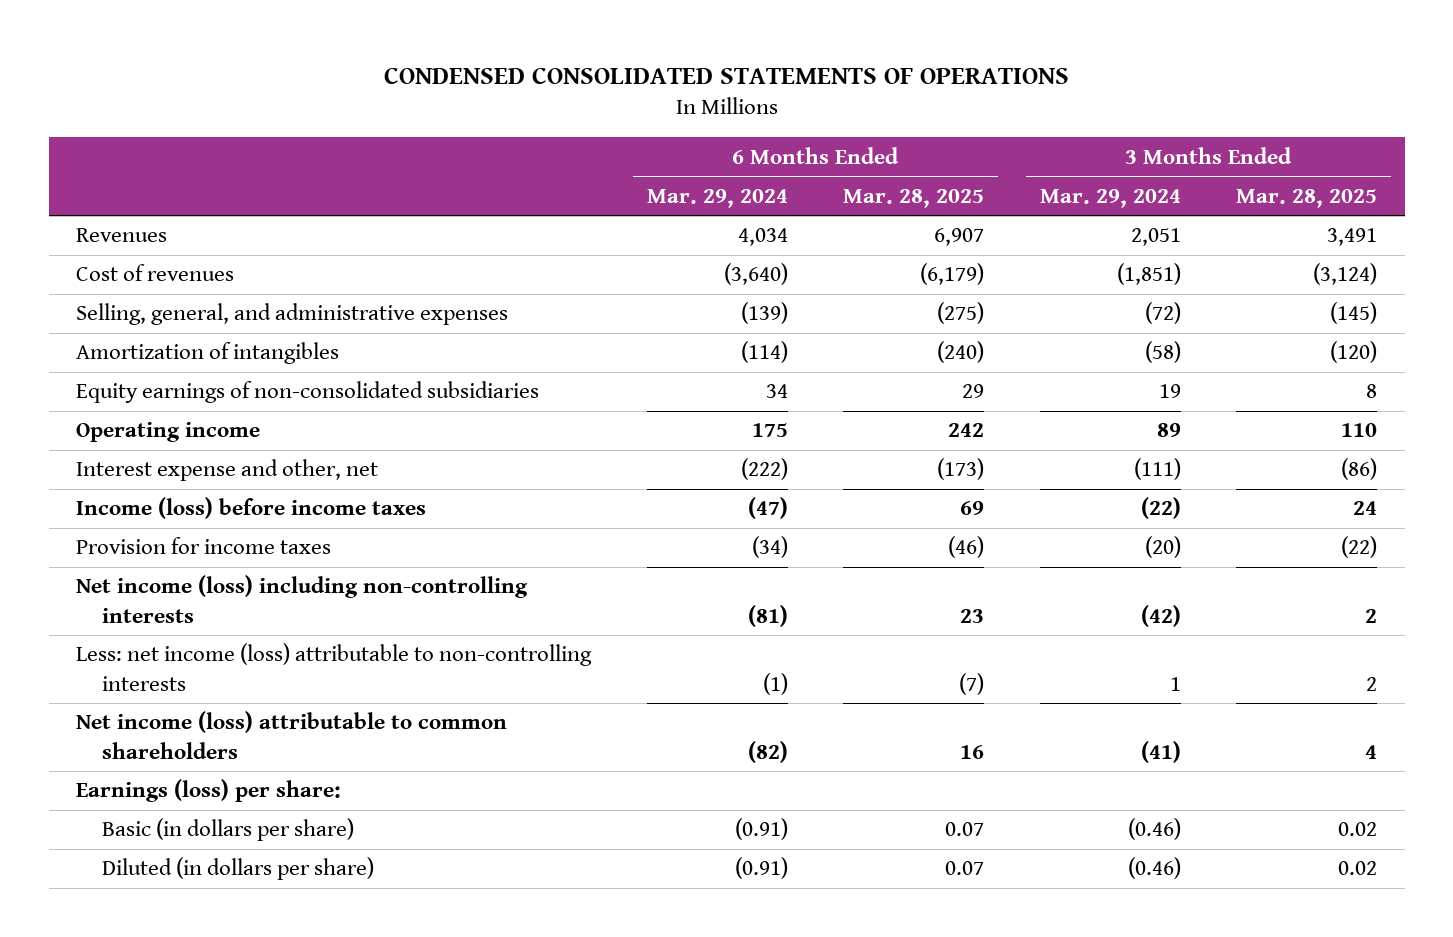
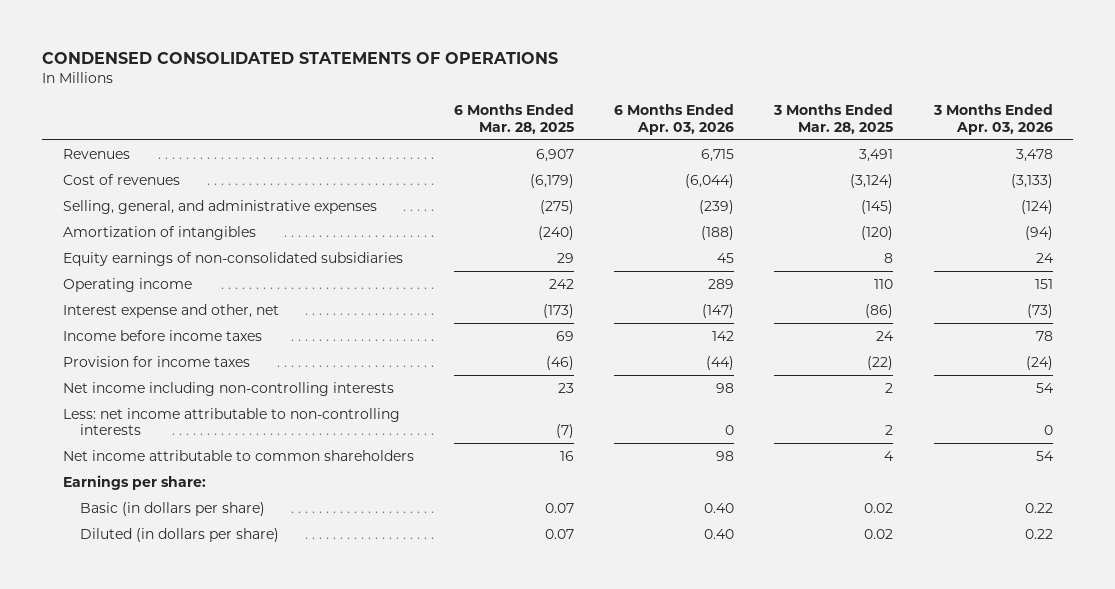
- | 6 Months Ended Mar. 29, 2024 | 6 Months Ended Mar. 28, 2025 | 3 Months Ended Mar. 29, 2024 | 3 Months Ended Mar. 28, 2025
+ | 6 Months Ended Mar. 28, 2025 | 6 Months Ended Apr. 03, 2026 | 3 Months Ended Mar. 28, 2025 | 3 Months Ended Apr. 03, 2026
- Income (loss) before income taxes | (47) | 69 | (22) | 24
+ Income before income taxes | 69 | 142 | 24 | 78
- Net income (loss) including non-controlling interests | (81) | 23 | (42) | 2
- Less: net income (loss) attributable to non-controlling interests | (1) | (7) | 1 | 2
- Net income (loss) attributable to common shareholders | (82) | 16 | (41) | 4
- Earnings (loss) per share:
+ Net income including non-controlling interests | 23 | 98 | 2 | 54
+ Less: net income attributable to non-controlling interests | (7) | 0 | 2 | 0
+ Net income attributable to common shareholders | 16 | 98 | 4 | 54
+ Earnings per share:

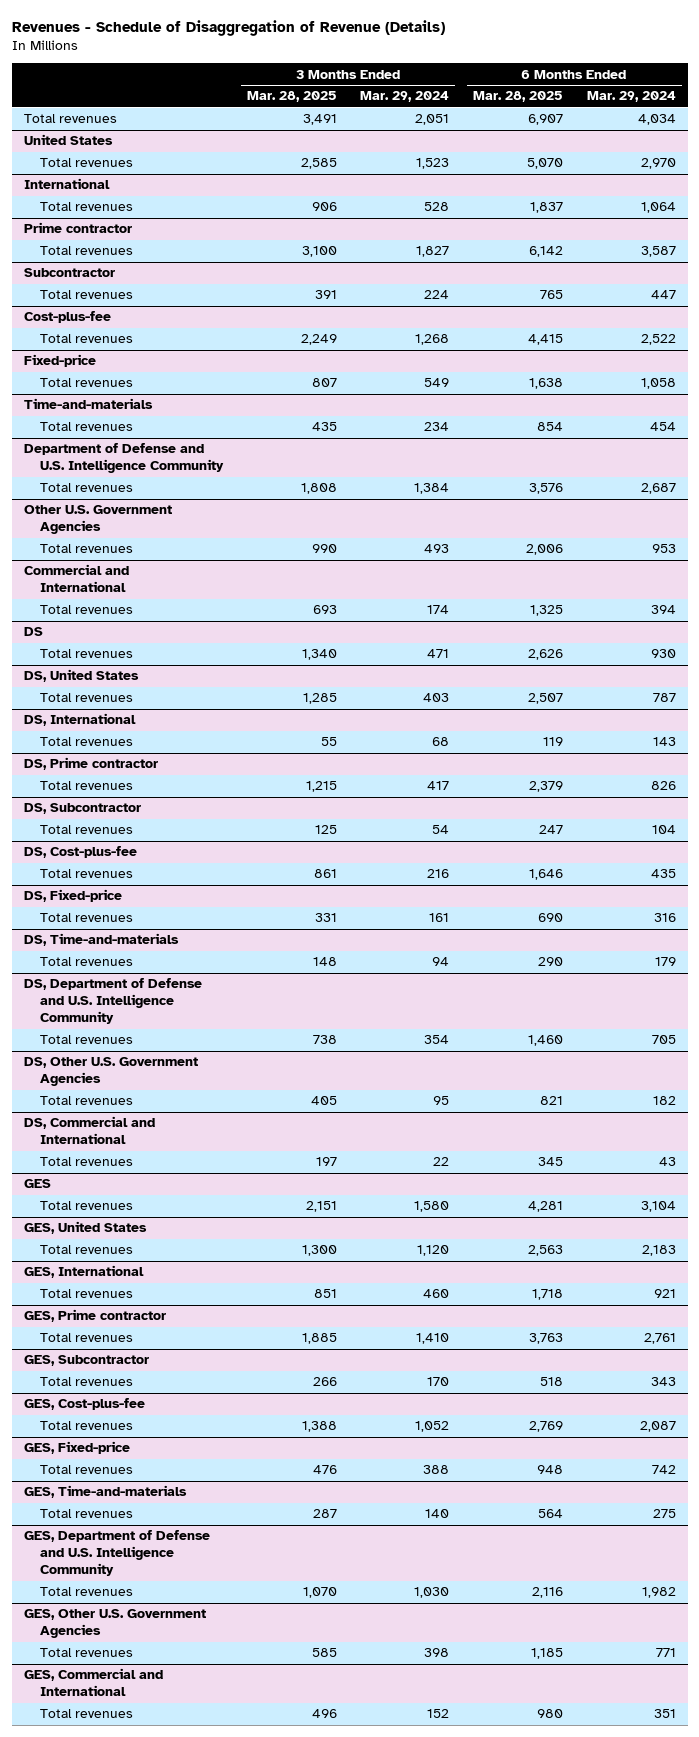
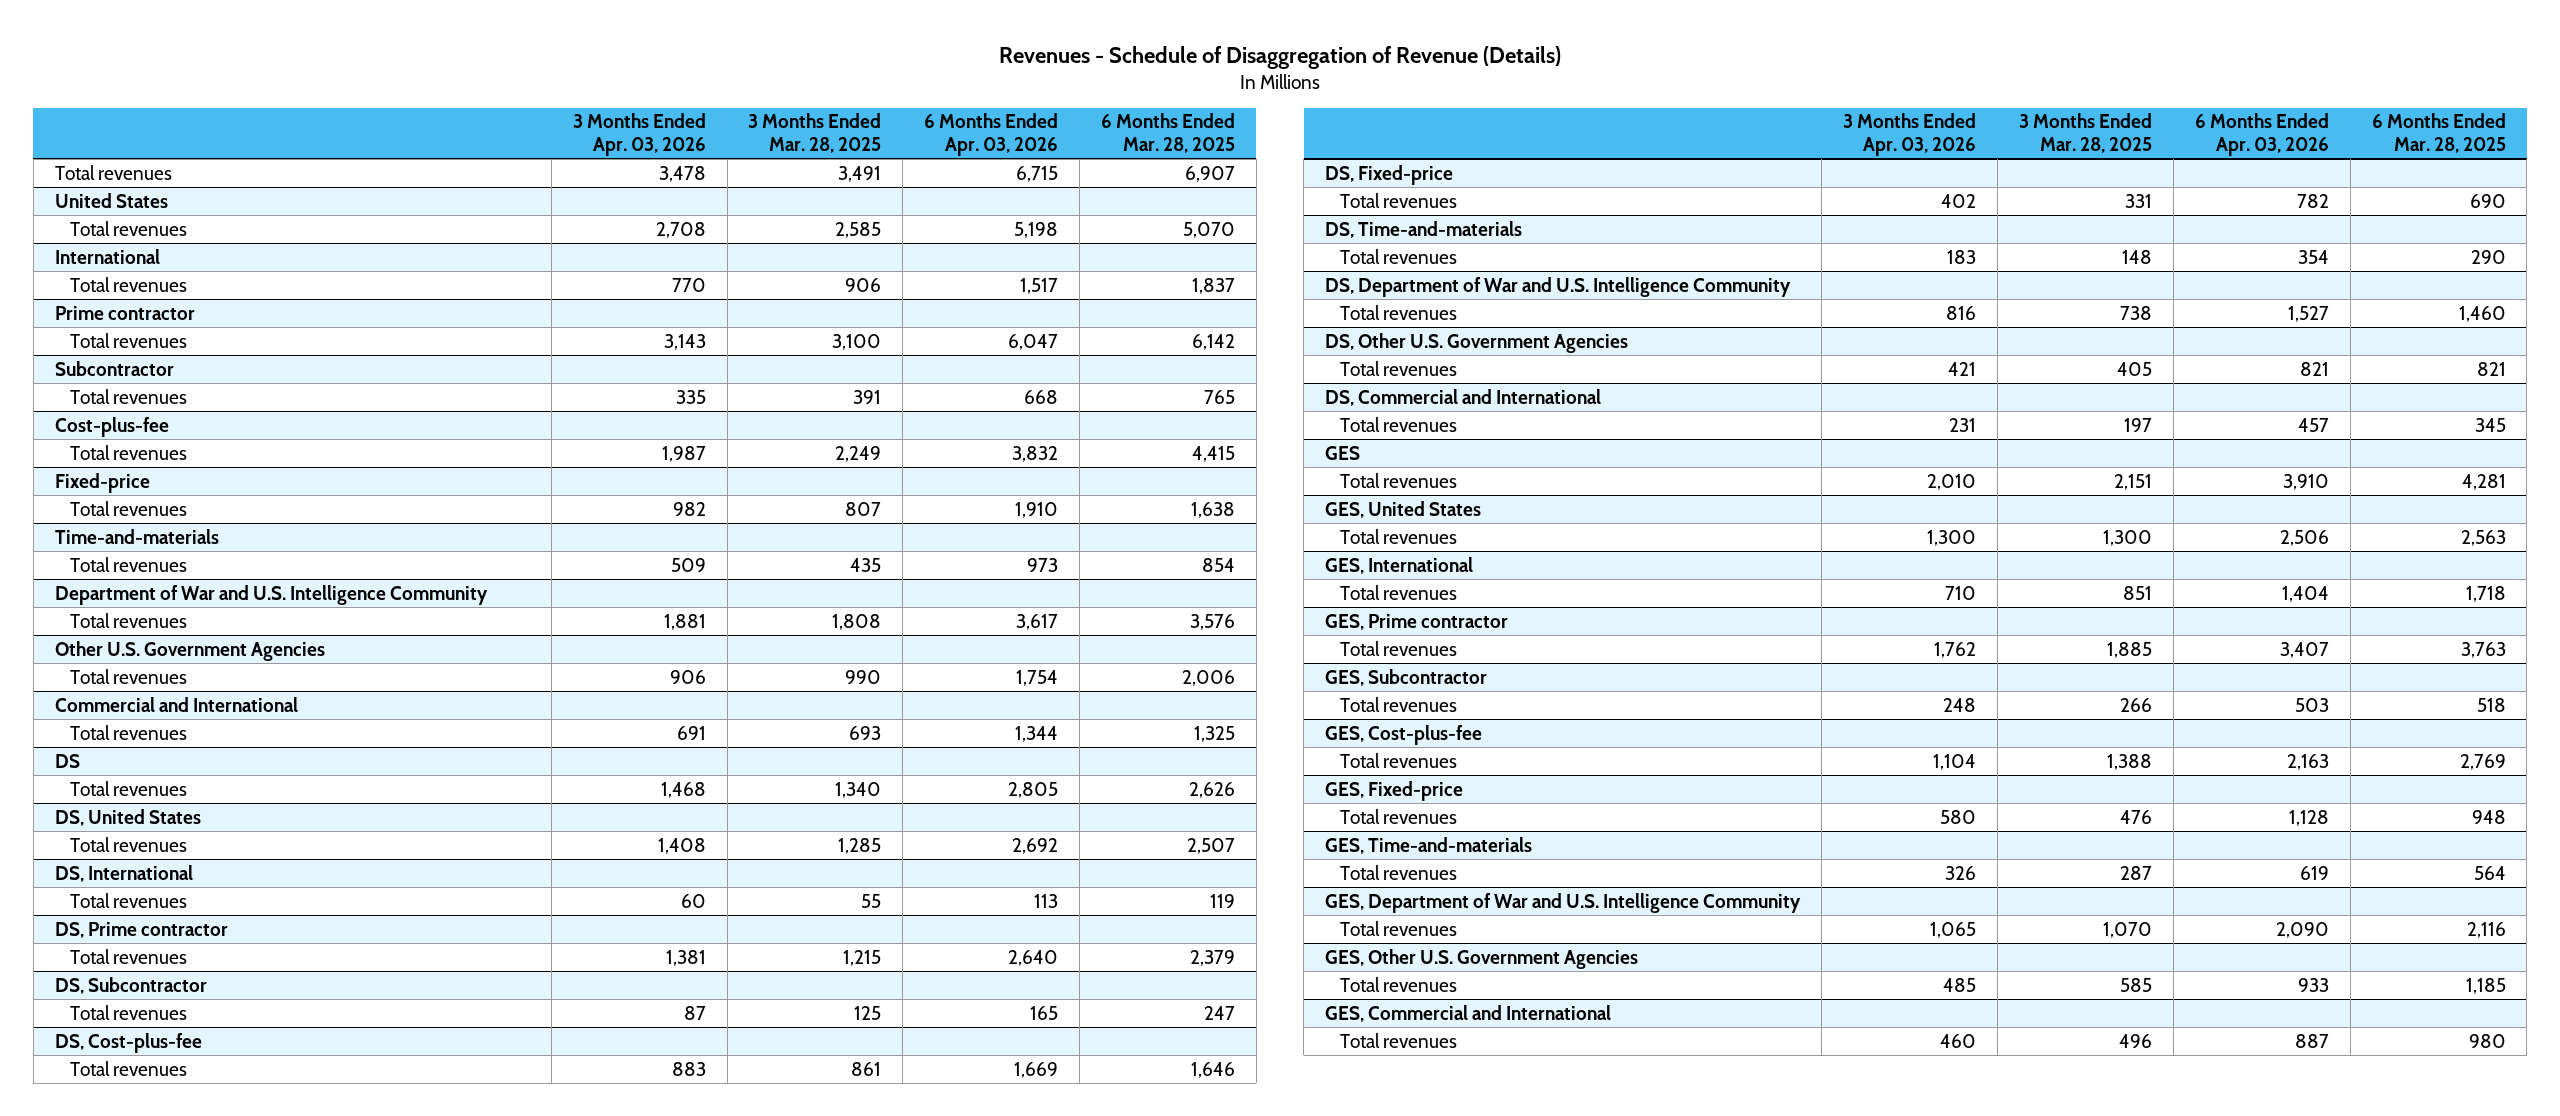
- | 3 Months Ended Mar. 28, 2025 | 3 Months Ended Mar. 29, 2024 | 6 Months Ended Mar. 28, 2025 | 6 Months Ended Mar. 29, 2024
+ | 3 Months Ended Apr. 03, 2026 | 3 Months Ended Mar. 28, 2025 | 6 Months Ended Apr. 03, 2026 | 6 Months Ended Mar. 28, 2025
- Department of Defense and U.S. Intelligence Community
+ Department of War and U.S. Intelligence Community
- DS, Department of Defense and U.S. Intelligence Community
+ DS, Department of War and U.S. Intelligence Community
- GES, Department of Defense and U.S. Intelligence Community
+ GES, Department of War and U.S. Intelligence Community

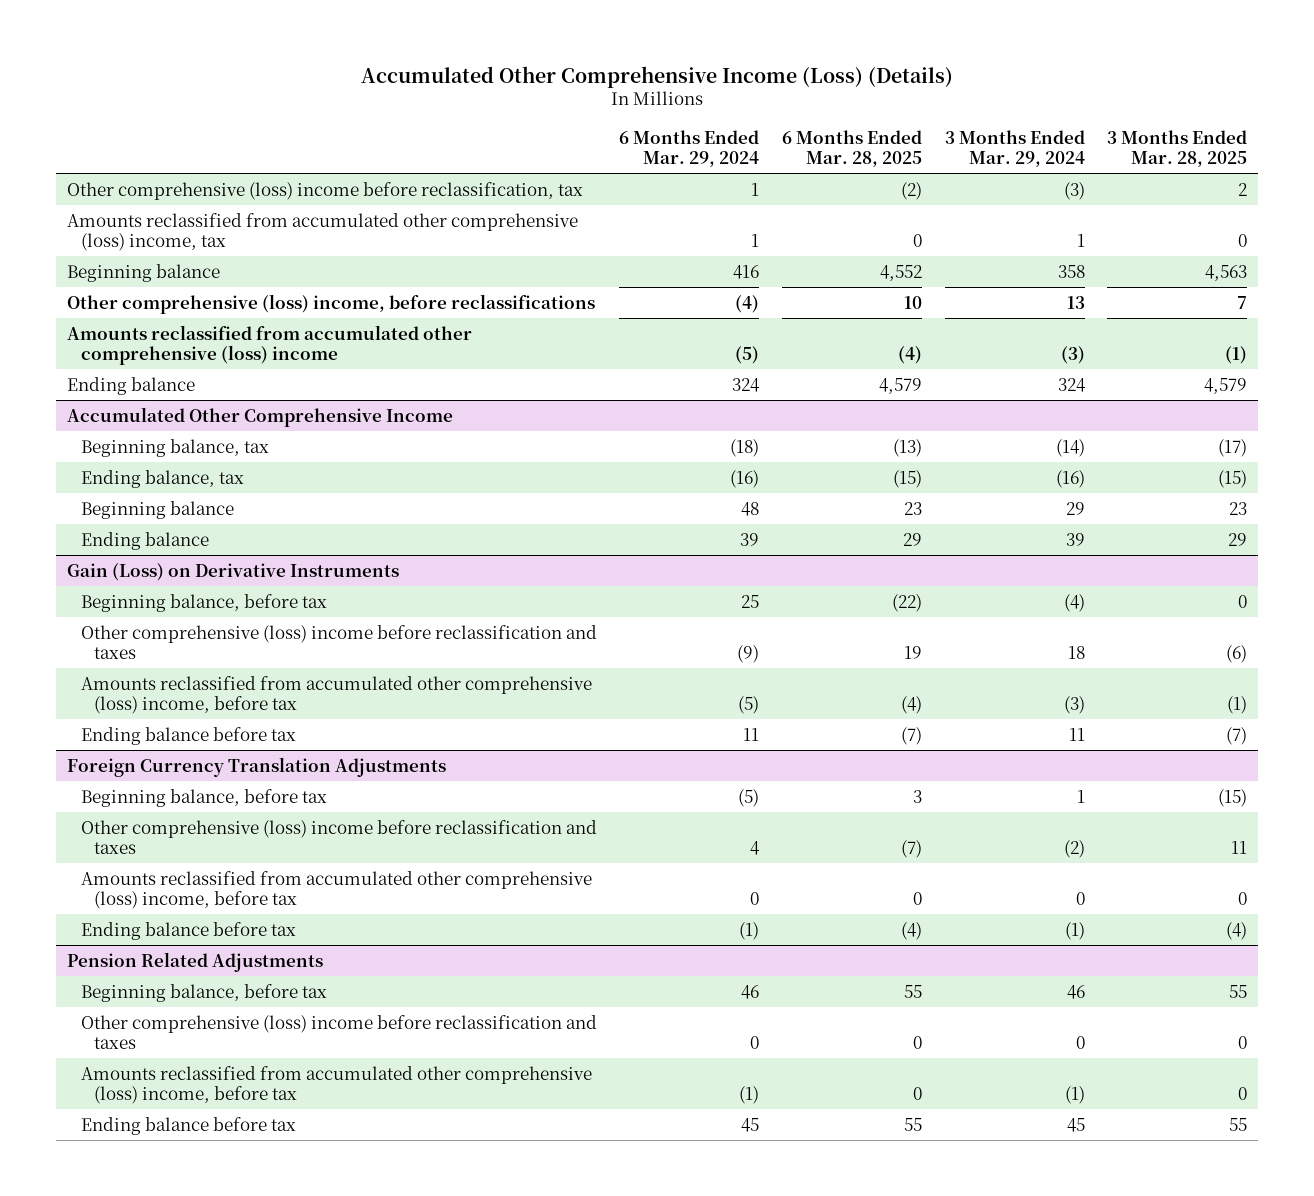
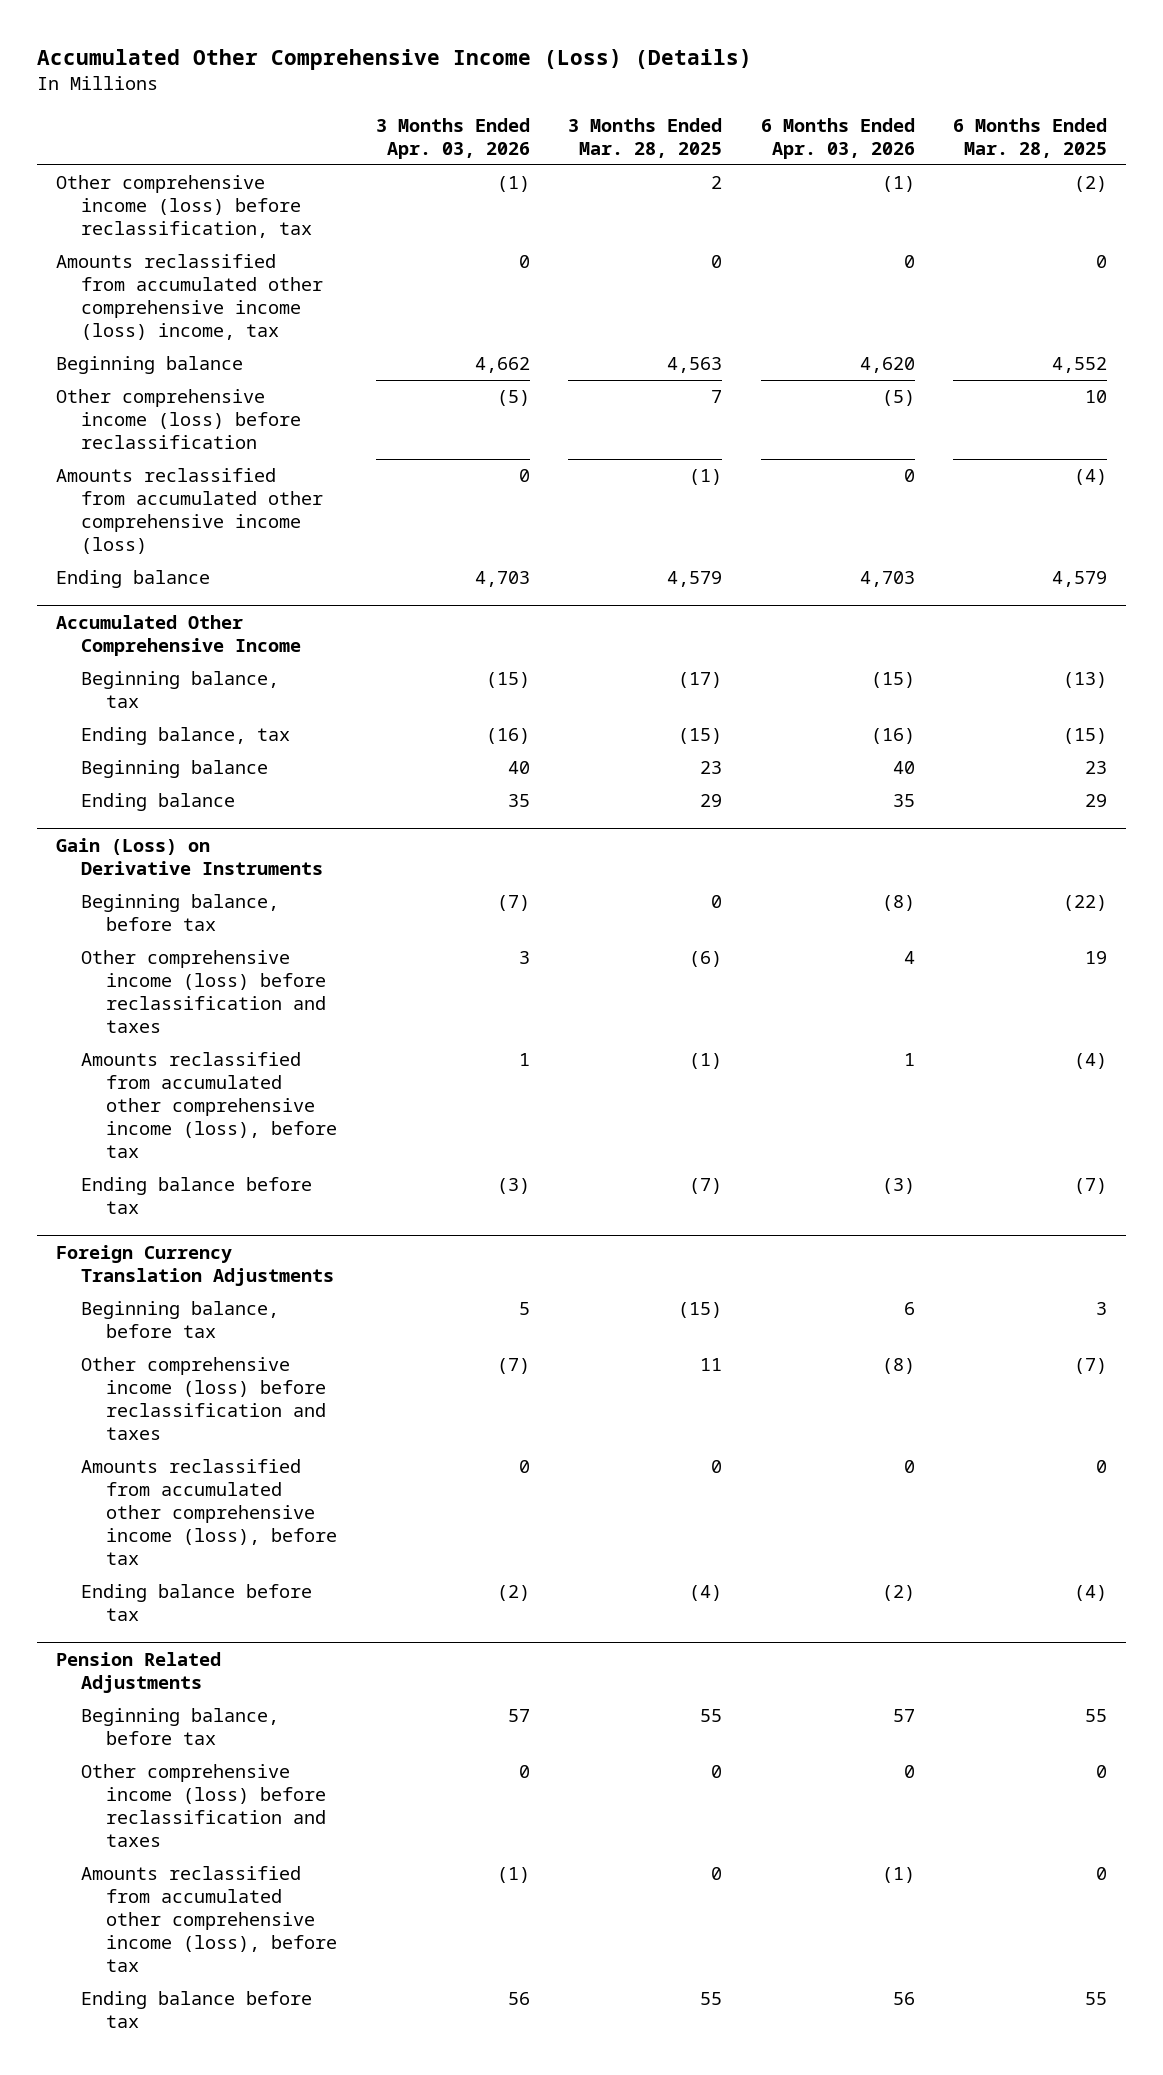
- | 6 Months Ended Mar. 29, 2024 | 6 Months Ended Mar. 28, 2025 | 3 Months Ended Mar. 29, 2024 | 3 Months Ended Mar. 28, 2025
+ | 3 Months Ended Apr. 03, 2026 | 3 Months Ended Mar. 28, 2025 | 6 Months Ended Apr. 03, 2026 | 6 Months Ended Mar. 28, 2025
- Other comprehensive (loss) income before reclassification, tax | 1 | (2) | (3) | 2
- Amounts reclassified from accumulated other comprehensive (loss) income, tax | 1 | 0 | 1 | 0
+ Other comprehensive income (loss) before reclassification, tax | (1) | 2 | (1) | (2)
+ Amounts reclassified from accumulated other comprehensive income (loss) income, tax | 0 | 0 | 0 | 0
- Other comprehensive (loss) income, before reclassifications | (4) | 10 | 13 | 7
- Amounts reclassified from accumulated other comprehensive (loss) income | (5) | (4) | (3) | (1)
+ Other comprehensive income (loss) before reclassification | (5) | 7 | (5) | 10
+ Amounts reclassified from accumulated other comprehensive income (loss) | 0 | (1) | 0 | (4)
@ Gain (Loss) on Derivative Instruments
- Other comprehensive (loss) income before reclassification and taxes | (9) | 19 | 18 | (6)
- Amounts reclassified from accumulated other comprehensive (loss) income, before tax | (5) | (4) | (3) | (1)
+ Other comprehensive income (loss) before reclassification and taxes | 3 | (6) | 4 | 19
+ Amounts reclassified from accumulated other comprehensive income (loss), before tax | 1 | (1) | 1 | (4)
@ Foreign Currency Translation Adjustments
- Other comprehensive (loss) income before reclassification and taxes | 4 | (7) | (2) | 11
- Amounts reclassified from accumulated other comprehensive (loss) income, before tax | 0 | 0 | 0 | 0
+ Other comprehensive income (loss) before reclassification and taxes | (7) | 11 | (8) | (7)
+ Amounts reclassified from accumulated other comprehensive income (loss), before tax | 0 | 0 | 0 | 0
@ Pension Related Adjustments
- Other comprehensive (loss) income before reclassification and taxes | 0 | 0 | 0 | 0
- Amounts reclassified from accumulated other comprehensive (loss) income, before tax | (1) | 0 | (1) | 0
+ Other comprehensive income (loss) before reclassification and taxes | 0 | 0 | 0 | 0
+ Amounts reclassified from accumulated other comprehensive income (loss), before tax | (1) | 0 | (1) | 0

